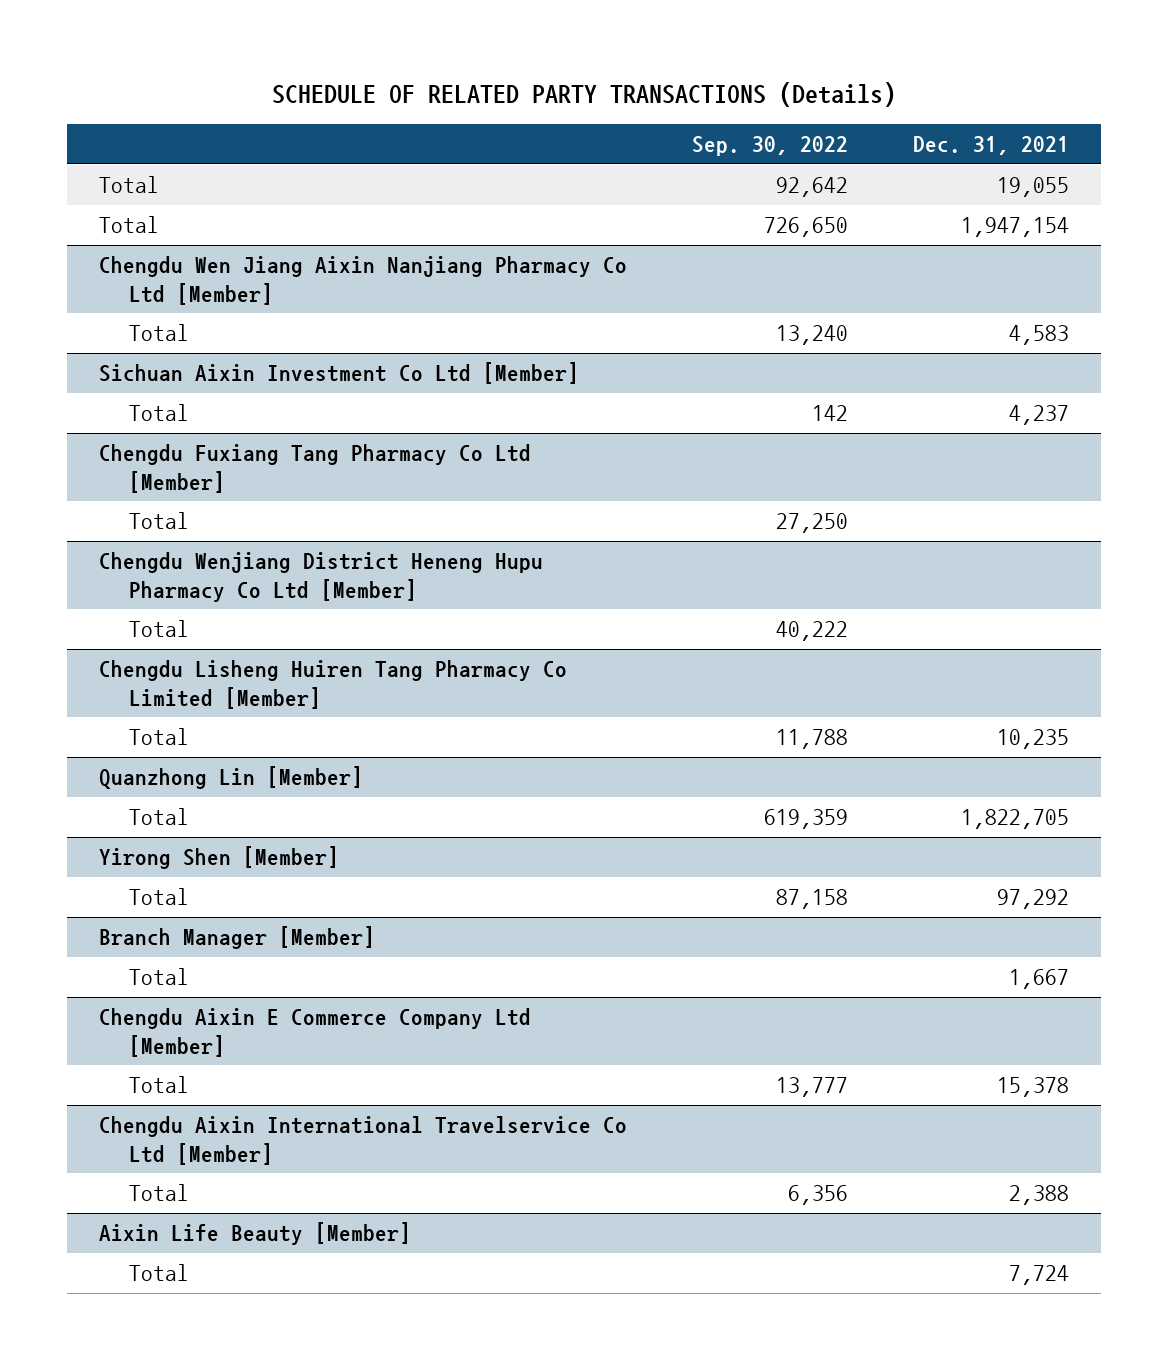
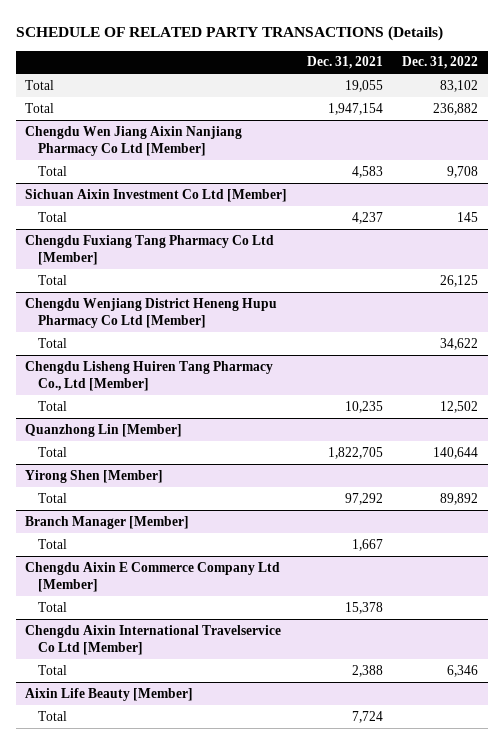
- | Sep. 30, 2022 | Dec. 31, 2021
+ | Dec. 31, 2021 | Dec. 31, 2022
- Chengdu Lisheng Huiren Tang Pharmacy Co Limited [Member]
+ Chengdu Lisheng Huiren Tang Pharmacy Co., Ltd [Member]

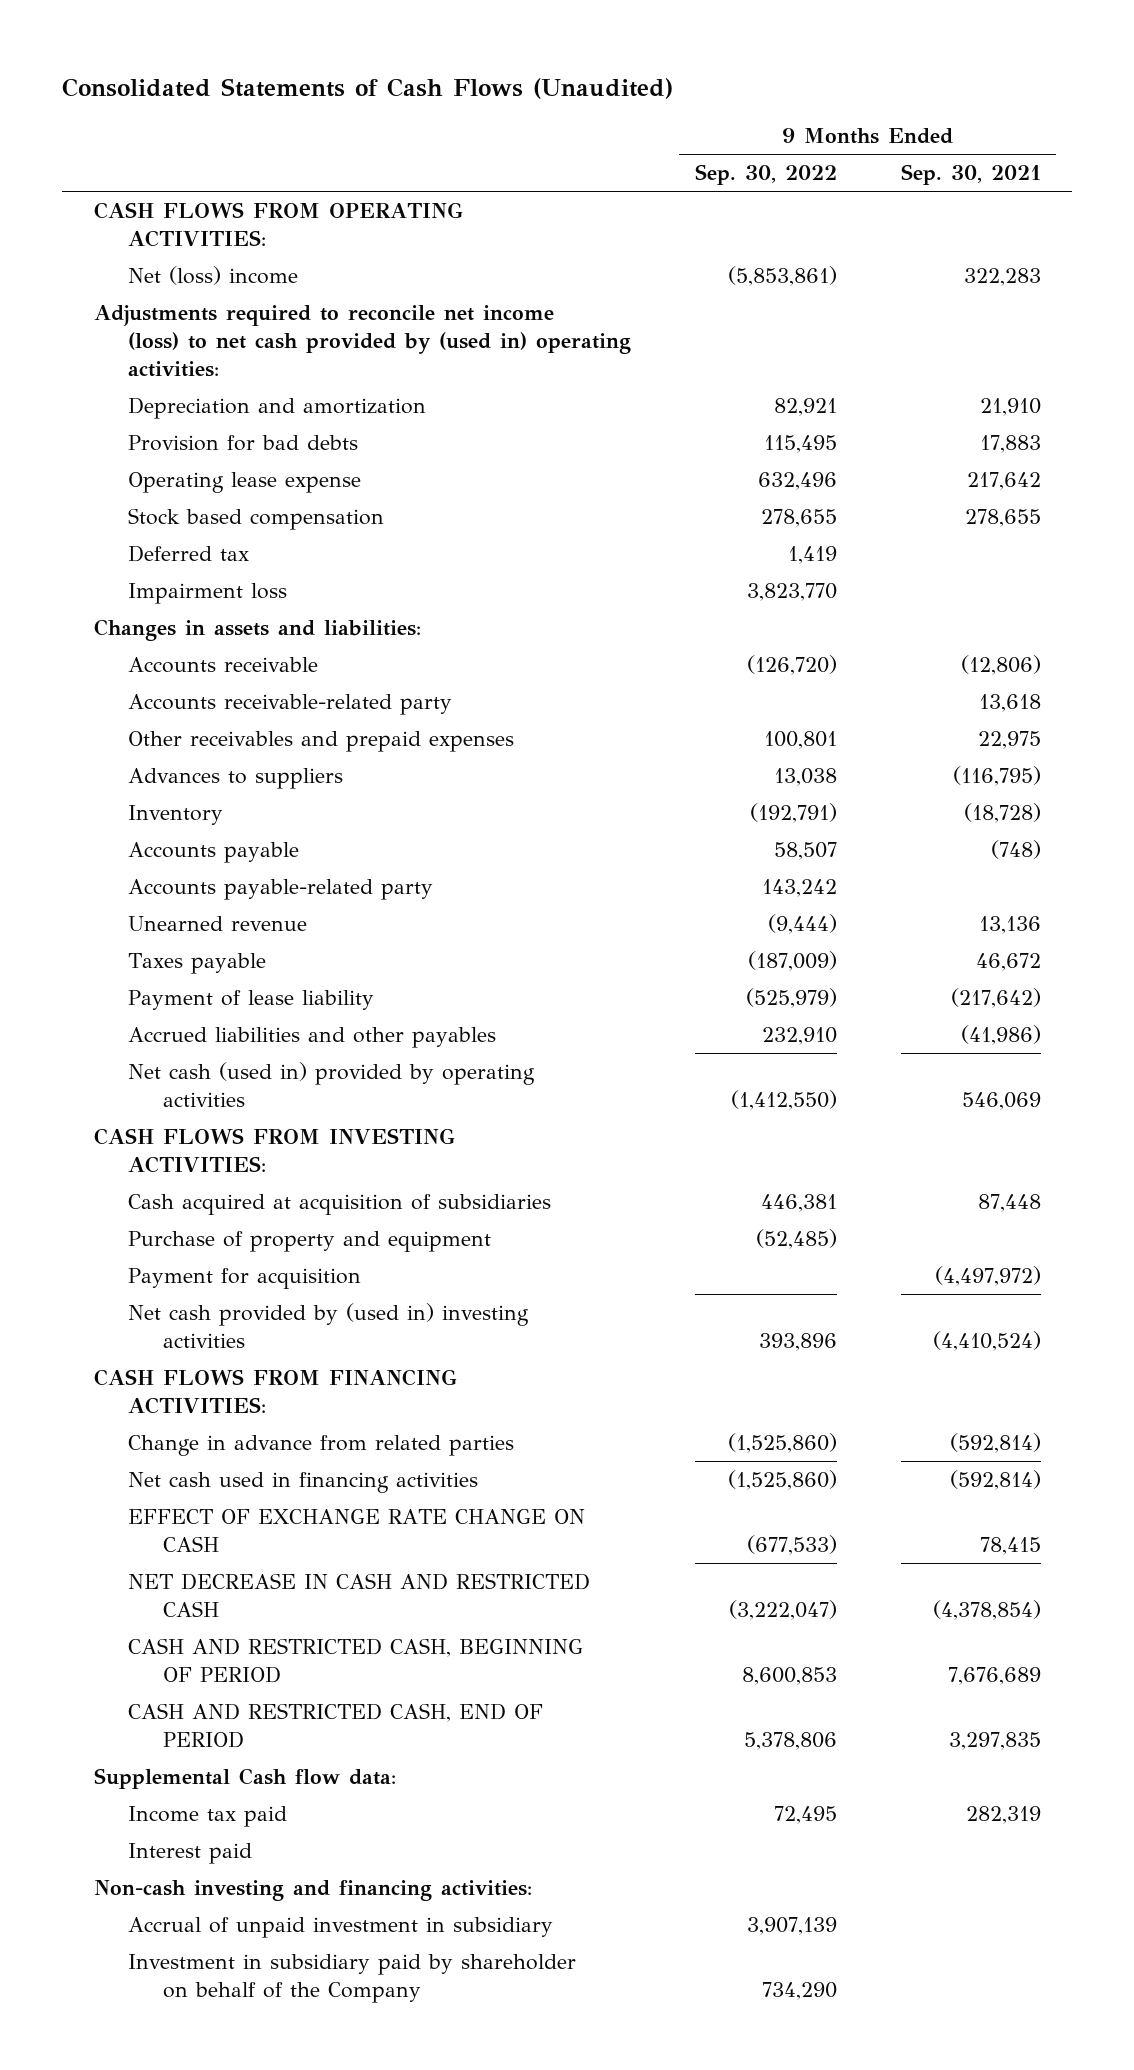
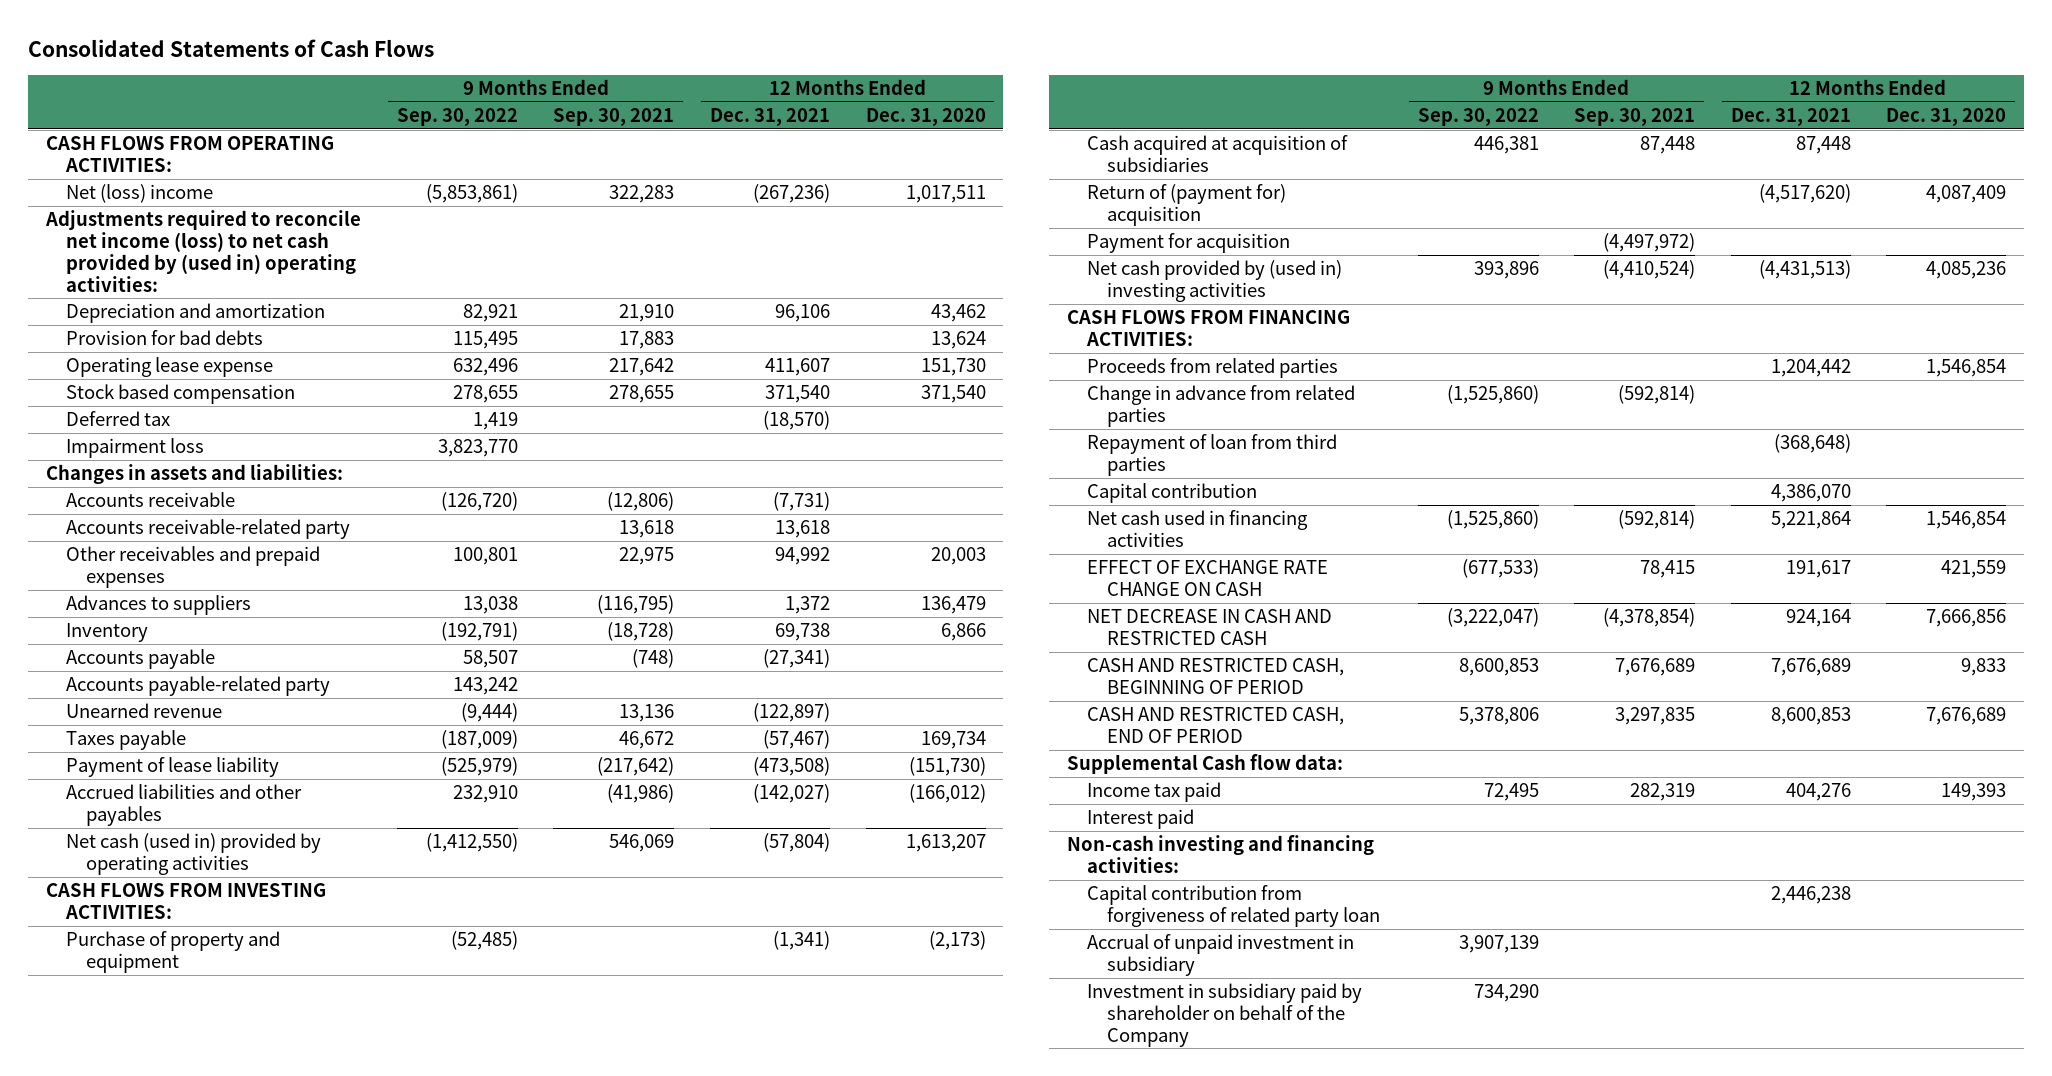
- Consolidated Statements of Cash Flows (Unaudited)
+ Consolidated Statements of Cash Flows
- | 9 Months Ended Sep. 30, 2022 | 9 Months Ended Sep. 30, 2021
+ | 9 Months Ended Sep. 30, 2022 | 9 Months Ended Sep. 30, 2021 | 12 Months Ended Dec. 31, 2021 | 12 Months Ended Dec. 31, 2020
moved down: Cash acquired at acquisition of subsidiaries | 446,381 | 87,448 | 87,448 |
+ Return of (payment for) acquisition | | | (4,517,620) | 4,087,409
+ Proceeds from related parties | | | 1,204,442 | 1,546,854
+ Repayment of loan from third parties | | | (368,648) |
+ Capital contribution | | | 4,386,070 |
+ Capital contribution from forgiveness of related party loan | | | 2,446,238 |

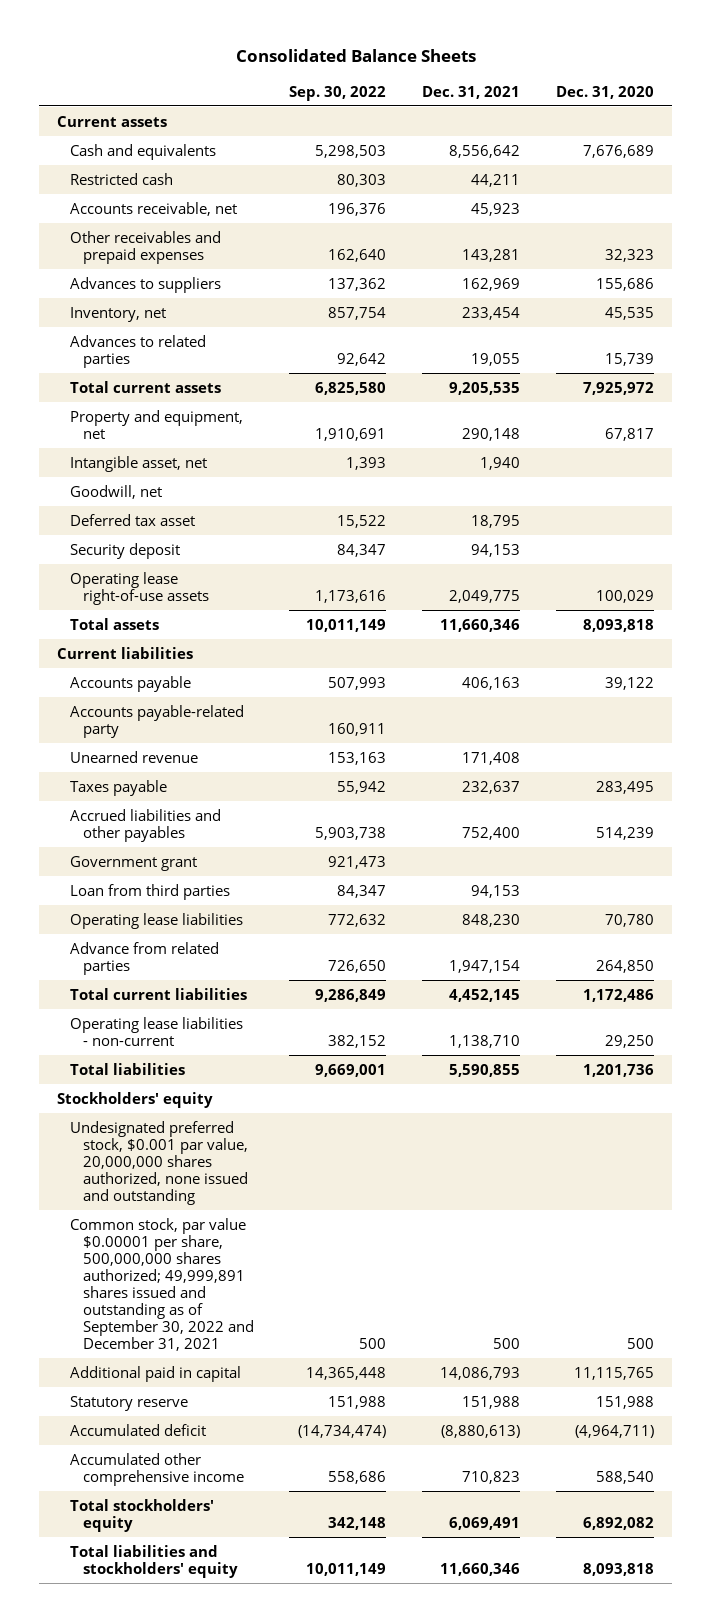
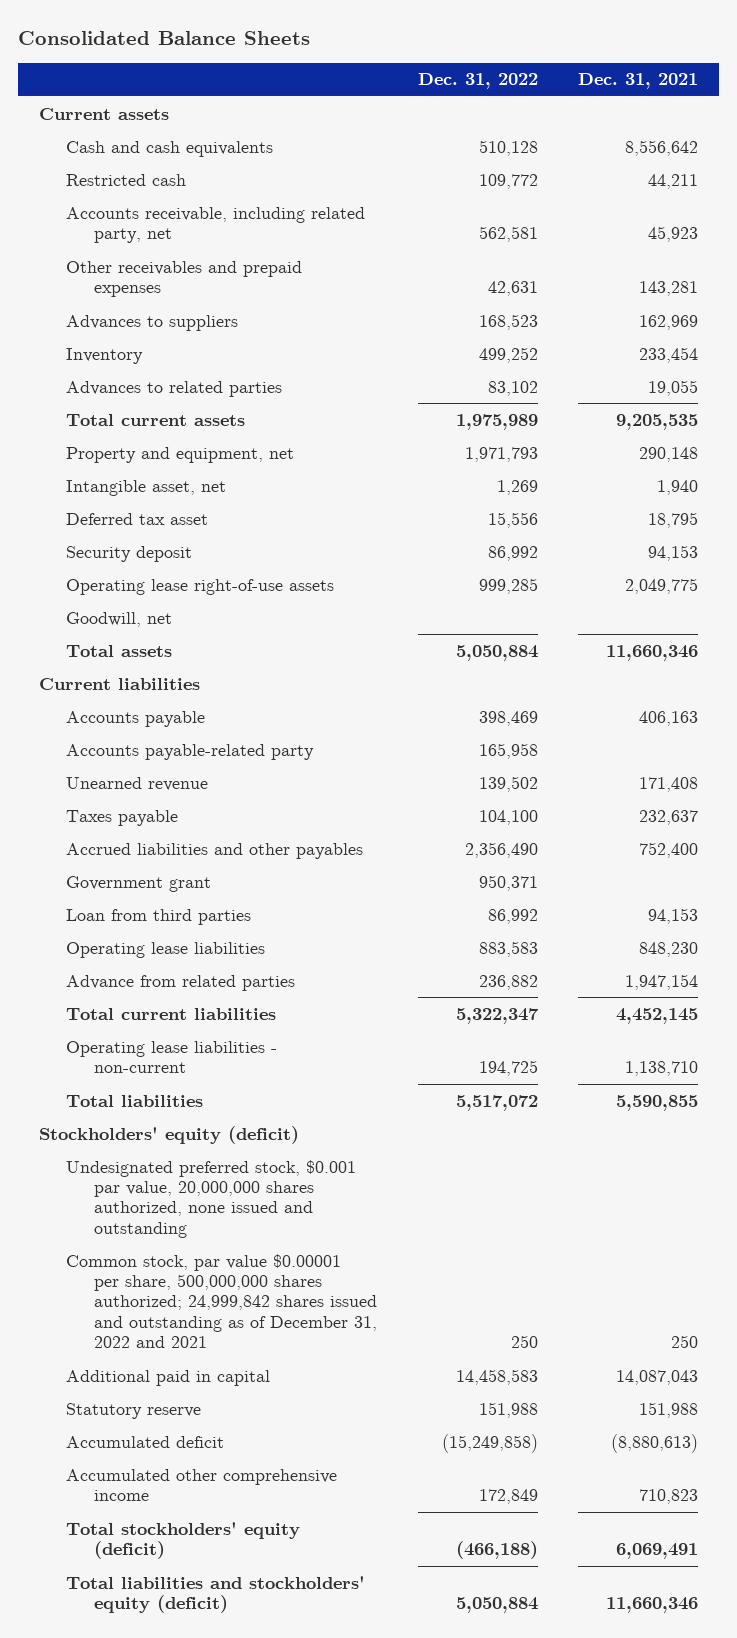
- | Sep. 30, 2022 | Dec. 31, 2021 | Dec. 31, 2020
+ | Dec. 31, 2022 | Dec. 31, 2021
- Cash and equivalents | 5,298,503 | 8,556,642 | 7,676,689
+ Cash and cash equivalents | 510,128 | 8,556,642
- Accounts receivable, net | 196,376 | 45,923 |
+ Accounts receivable, including related party, net | 562,581 | 45,923
- Inventory, net | 857,754 | 233,454 | 45,535
+ Inventory | 499,252 | 233,454
moved down: Goodwill, net
- Stockholders' equity
+ Stockholders' equity (deficit)
- Common stock, par value $0.00001 per share, 500,000,000 shares authorized; 49,999,891 shares issued and outstanding as of September 30, 2022 and December 31, 2021 | 500 | 500 | 500
- Additional paid in capital | 14,365,448 | 14,086,793 | 11,115,765
+ Common stock, par value $0.00001 per share, 500,000,000 shares authorized; 24,999,842 shares issued and outstanding as of December 31, 2022 and 2021 | 250 | 250
+ Additional paid in capital | 14,458,583 | 14,087,043
- Total stockholders' equity | 342,148 | 6,069,491 | 6,892,082
- Total liabilities and stockholders' equity | 10,011,149 | 11,660,346 | 8,093,818
+ Total stockholders' equity (deficit) | (466,188) | 6,069,491
+ Total liabilities and stockholders' equity (deficit) | 5,050,884 | 11,660,346

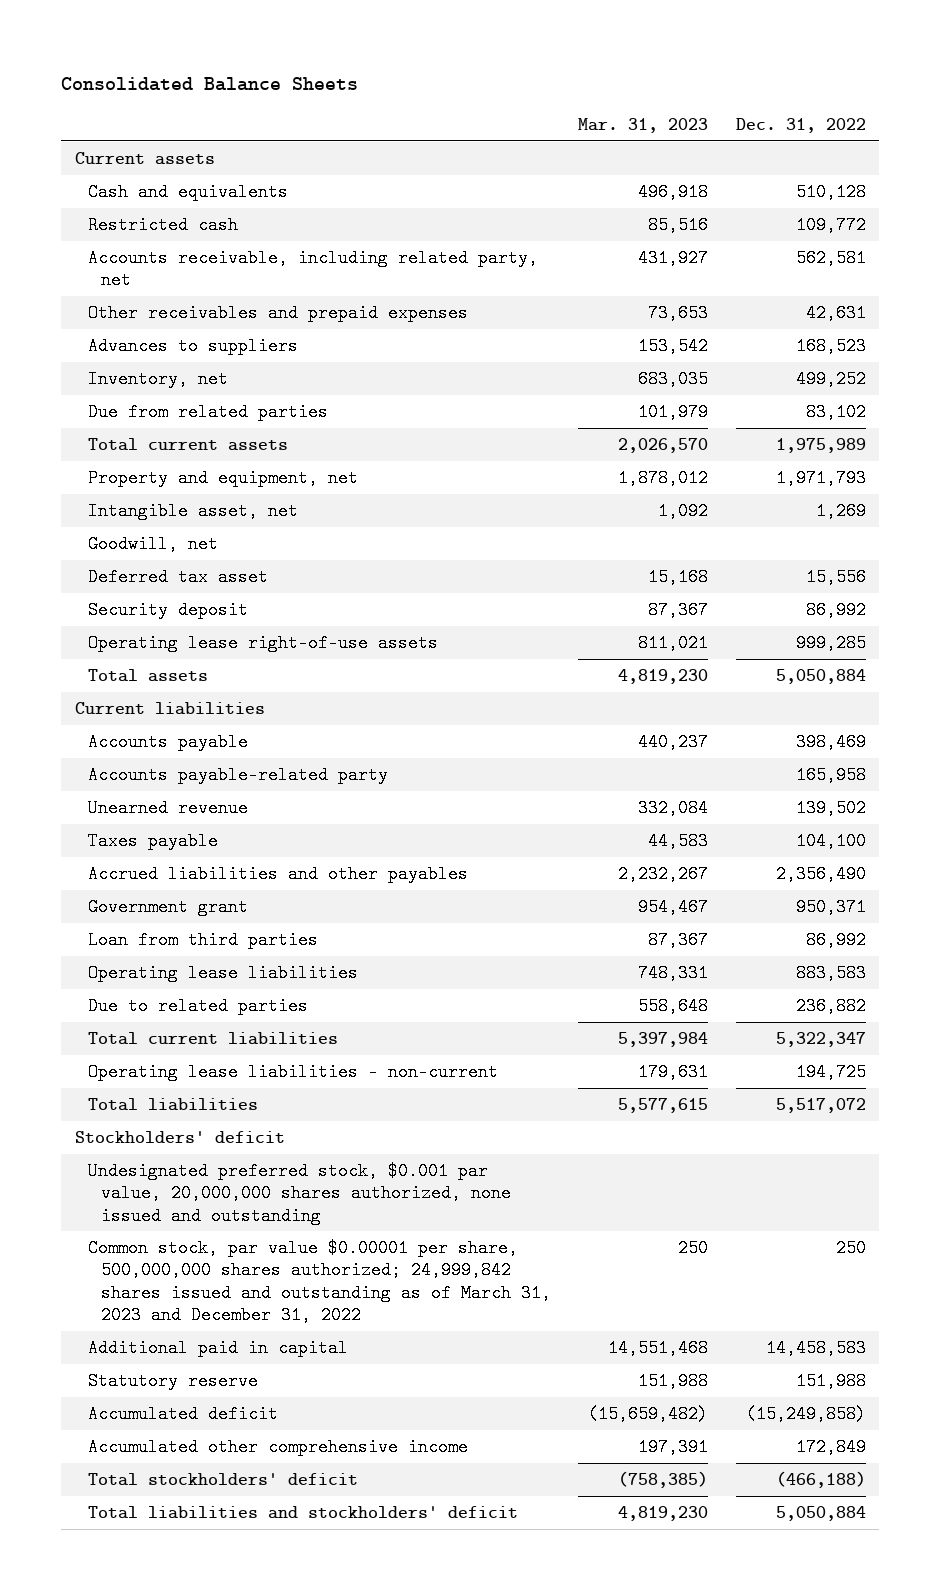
- | Dec. 31, 2022 | Dec. 31, 2021
+ | Mar. 31, 2023 | Dec. 31, 2022
- Cash and cash equivalents | 510,128 | 8,556,642
+ Cash and equivalents | 496,918 | 510,128
- Inventory | 499,252 | 233,454
- Advances to related parties | 83,102 | 19,055
+ Inventory, net | 683,035 | 499,252
+ Due from related parties | 101,979 | 83,102
moved up: Goodwill, net
- Advance from related parties | 236,882 | 1,947,154
+ Due to related parties | 558,648 | 236,882
- Stockholders' equity (deficit)
+ Stockholders' deficit
- Common stock, par value $0.00001 per share, 500,000,000 shares authorized; 24,999,842 shares issued and outstanding as of December 31, 2022 and 2021 | 250 | 250
+ Common stock, par value $0.00001 per share, 500,000,000 shares authorized; 24,999,842 shares issued and outstanding as of March 31, 2023 and December 31, 2022 | 250 | 250
- Total stockholders' equity (deficit) | (466,188) | 6,069,491
- Total liabilities and stockholders' equity (deficit) | 5,050,884 | 11,660,346
+ Total stockholders' deficit | (758,385) | (466,188)
+ Total liabilities and stockholders' deficit | 4,819,230 | 5,050,884

